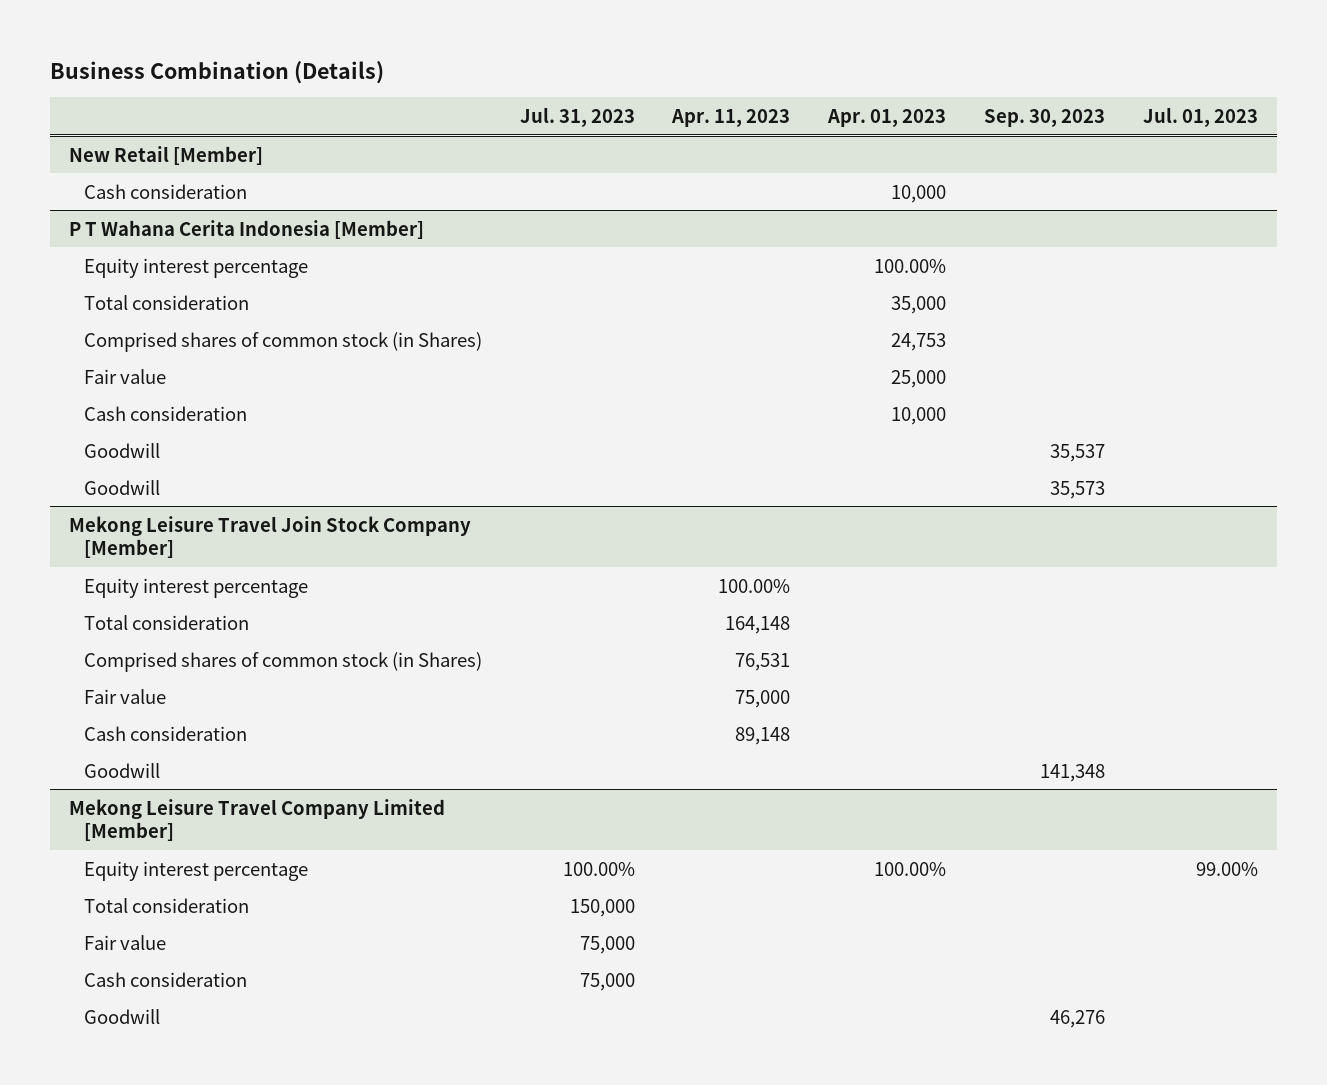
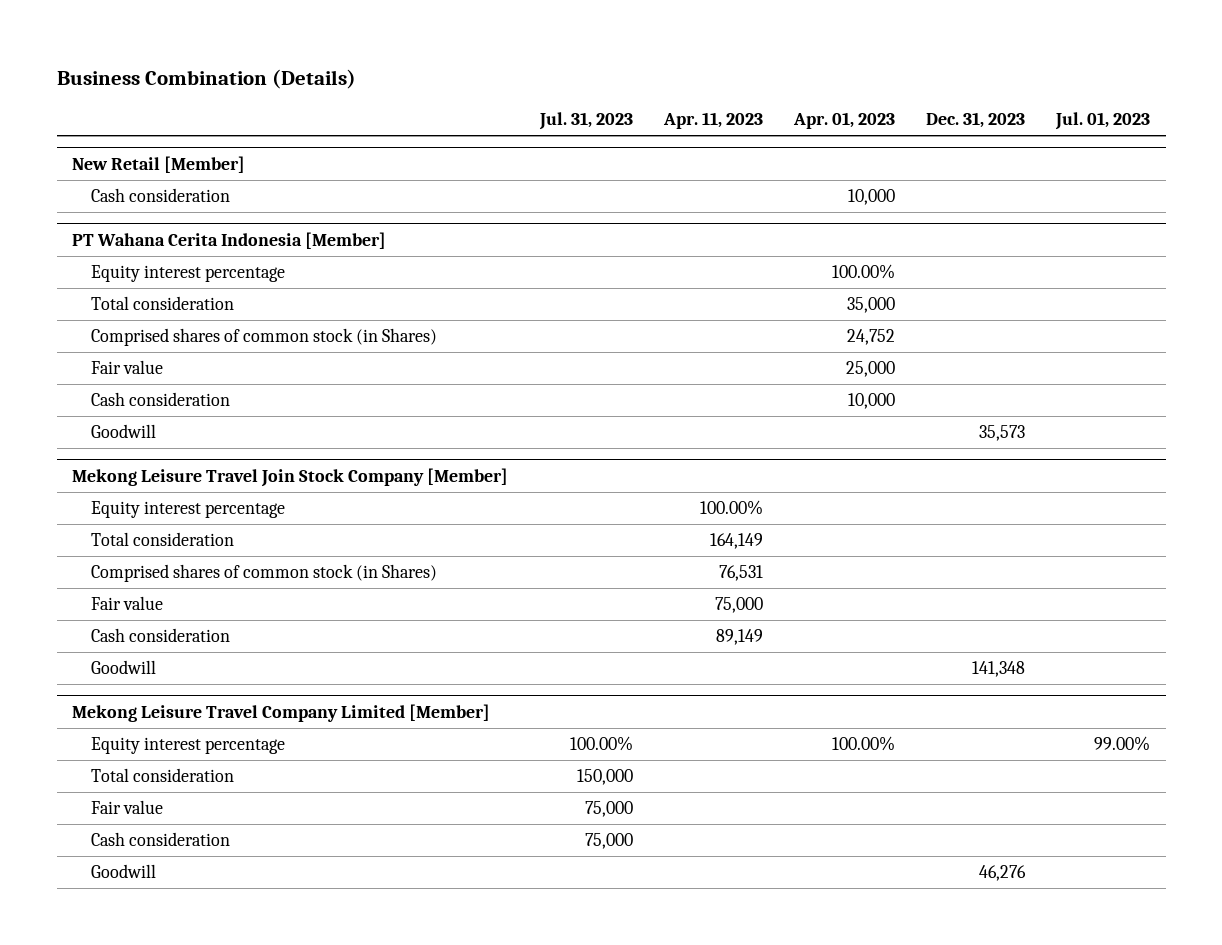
- | Jul. 31, 2023 | Apr. 11, 2023 | Apr. 01, 2023 | Sep. 30, 2023 | Jul. 01, 2023
+ | Jul. 31, 2023 | Apr. 11, 2023 | Apr. 01, 2023 | Dec. 31, 2023 | Jul. 01, 2023
- P T Wahana Cerita Indonesia [Member]
+ PT Wahana Cerita Indonesia [Member]
- Comprised shares of common stock (in Shares) | | | 24,753 | |
+ Comprised shares of common stock (in Shares) | | | 24,752 | |
- Goodwill | | | | 35,573 |
@ Mekong Leisure Travel Join Stock Company [Member]
- Total consideration | | 164,148 | | |
+ Total consideration | | 164,149 | | |
- Cash consideration | | 89,148 | | |
+ Cash consideration | | 89,149 | | |

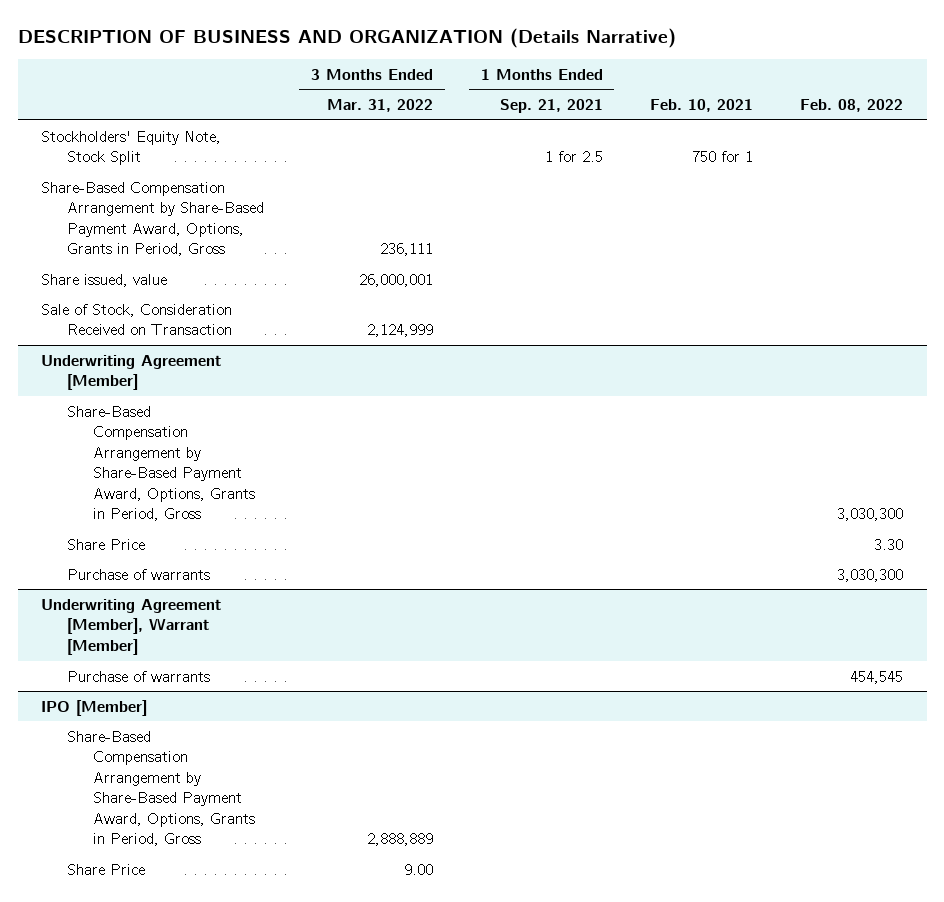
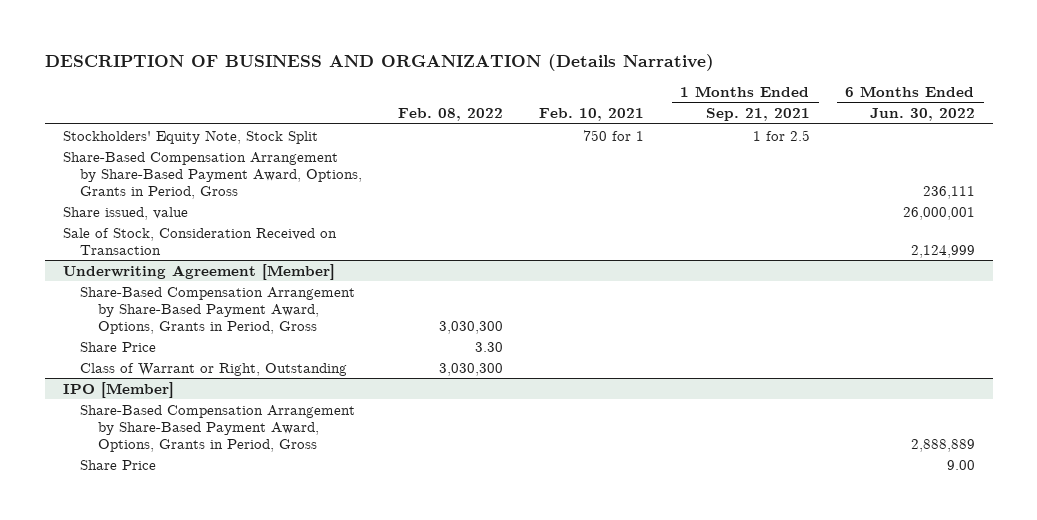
- | 3 Months Ended Mar. 31, 2022 | 1 Months Ended Sep. 21, 2021 | Feb. 10, 2021 | Feb. 08, 2022
+ | Feb. 08, 2022 | Feb. 10, 2021 | 1 Months Ended Sep. 21, 2021 | 6 Months Ended Jun. 30, 2022
@ Underwriting Agreement [Member]
- Purchase of warrants | | | | 3,030,300
- Underwriting Agreement [Member], Warrant [Member]
- Purchase of warrants | | | | 454,545
@ Underwriting Agreement [Member]
+ Class of Warrant or Right, Outstanding | 3,030,300 | | |

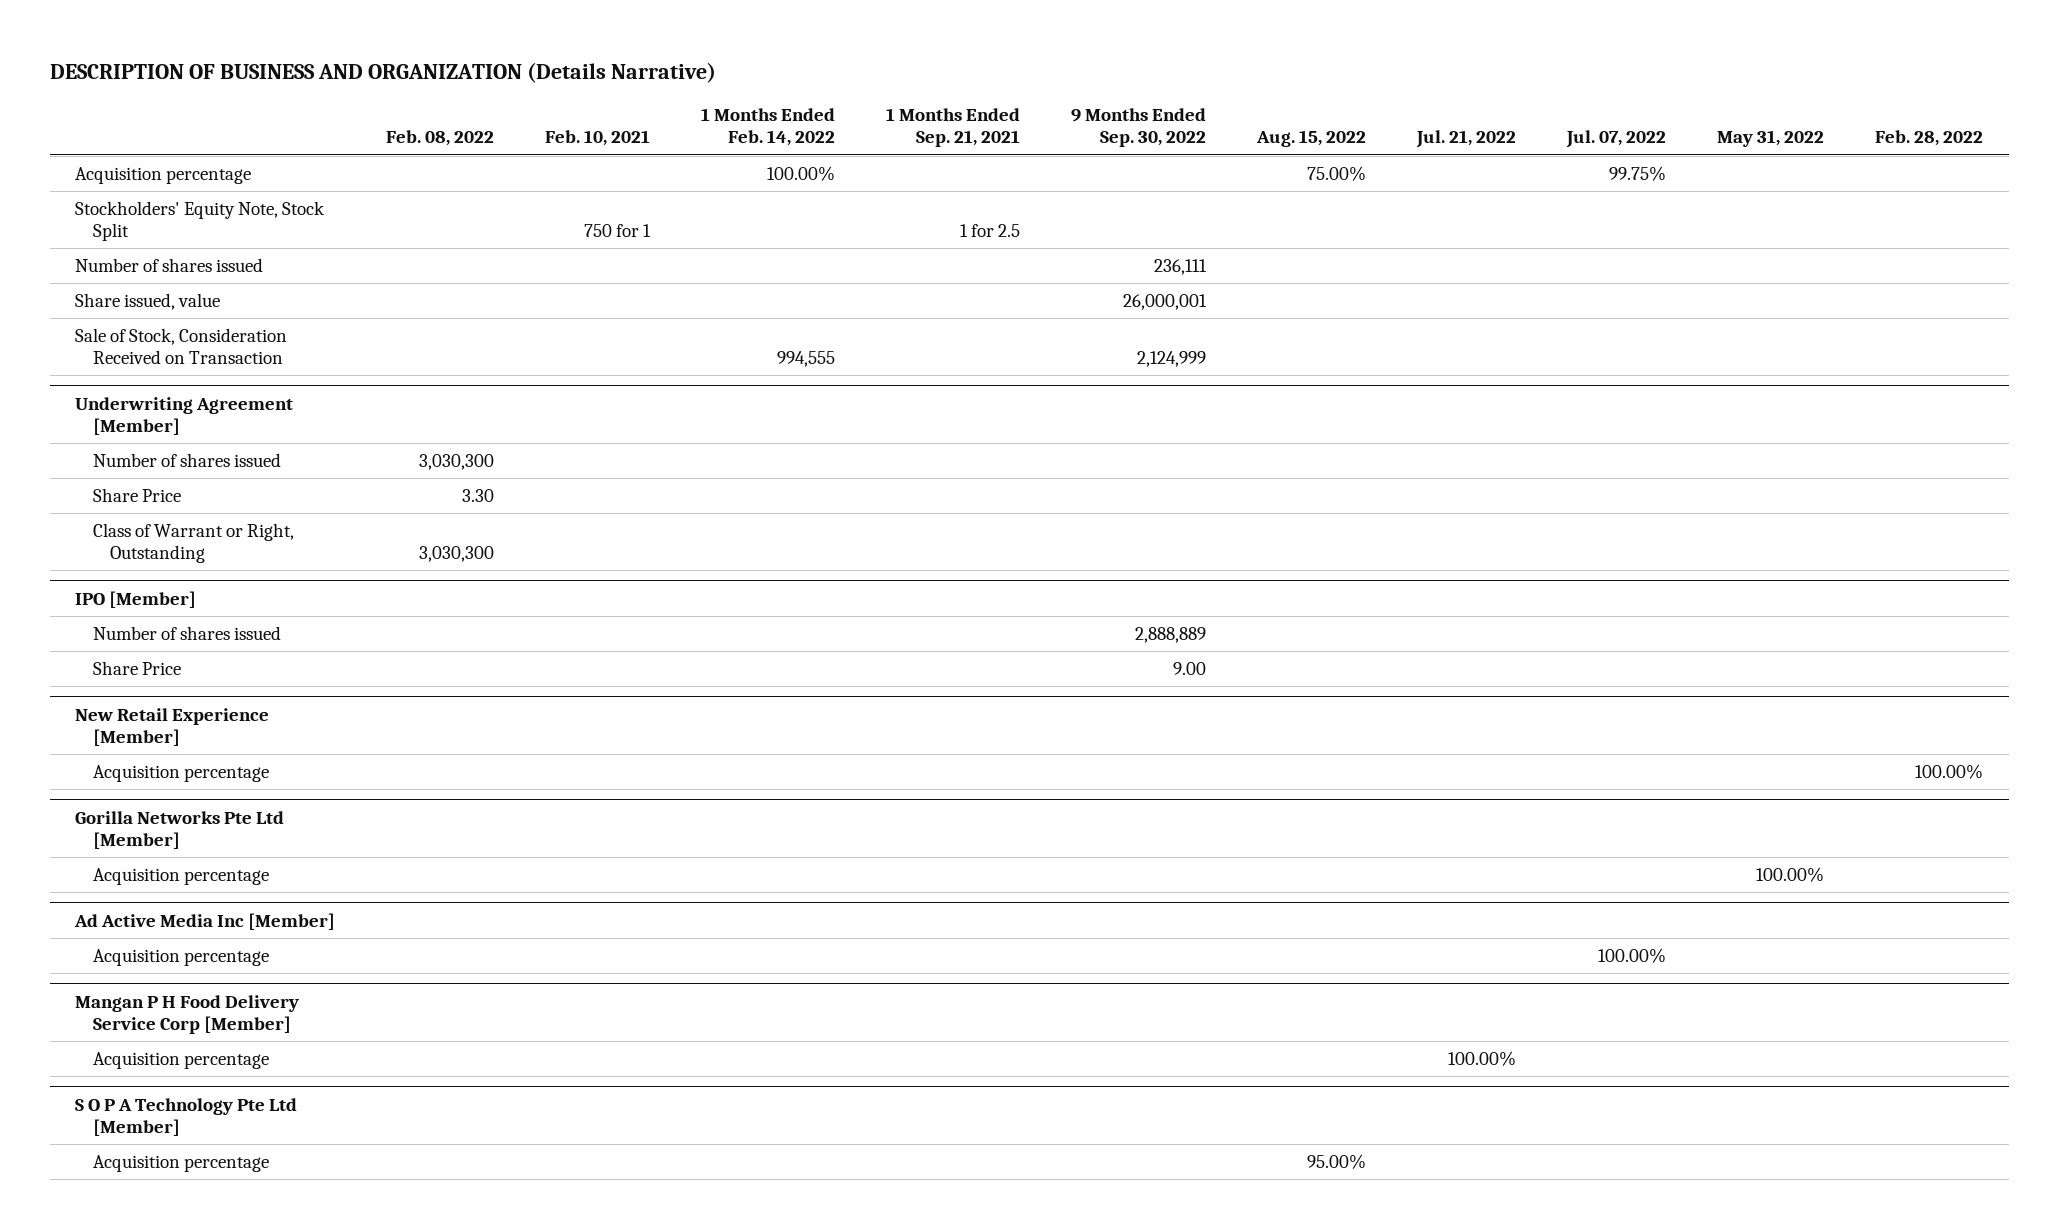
- | Feb. 08, 2022 | Feb. 10, 2021 | 1 Months Ended Sep. 21, 2021 | 6 Months Ended Jun. 30, 2022
+ | Feb. 08, 2022 | Feb. 10, 2021 | 1 Months Ended Feb. 14, 2022 | 1 Months Ended Sep. 21, 2021 | 9 Months Ended Sep. 30, 2022 | Aug. 15, 2022 | Jul. 21, 2022 | Jul. 07, 2022 | May 31, 2022 | Feb. 28, 2022
+ Acquisition percentage | | | 100.00% | | | 75.00% | | 99.75% | |
- Share-Based Compensation Arrangement by Share-Based Payment Award, Options, Grants in Period, Gross | | | | 236,111
+ Number of shares issued | | | | | 236,111 | | | | |
@ Underwriting Agreement [Member]
- Share-Based Compensation Arrangement by Share-Based Payment Award, Options, Grants in Period, Gross | 3,030,300 | | |
+ Number of shares issued | 3,030,300 | | | | | | | | |
@ IPO [Member]
- Share-Based Compensation Arrangement by Share-Based Payment Award, Options, Grants in Period, Gross | | | | 2,888,889
+ Number of shares issued | | | | | 2,888,889 | | | | |
+ New Retail Experience [Member]
+ Acquisition percentage | | | | | | | | | | 100.00%
+ Gorilla Networks Pte Ltd [Member]
+ Acquisition percentage | | | | | | | | | 100.00% |
+ Ad Active Media Inc [Member]
+ Acquisition percentage | | | | | | | | 100.00% | |
+ Mangan P H Food Delivery Service Corp [Member]
+ Acquisition percentage | | | | | | | 100.00% | | |
+ S O P A Technology Pte Ltd [Member]
+ Acquisition percentage | | | | | | 95.00% | | | |

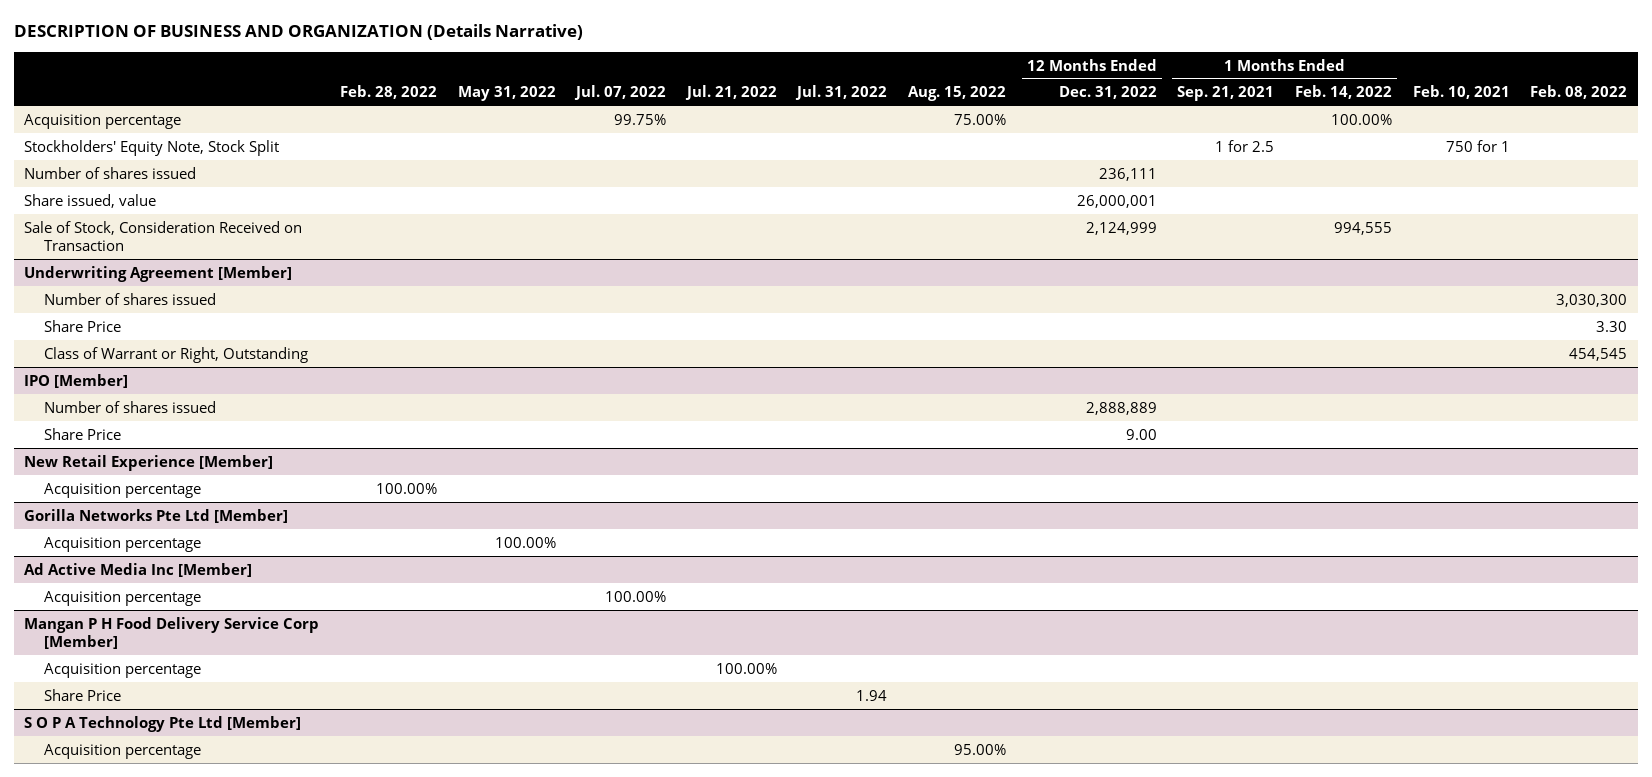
- | Feb. 08, 2022 | Feb. 10, 2021 | 1 Months Ended Feb. 14, 2022 | 1 Months Ended Sep. 21, 2021 | 9 Months Ended Sep. 30, 2022 | Aug. 15, 2022 | Jul. 21, 2022 | Jul. 07, 2022 | May 31, 2022 | Feb. 28, 2022
+ | Feb. 28, 2022 | May 31, 2022 | Jul. 07, 2022 | Jul. 21, 2022 | Jul. 31, 2022 | Aug. 15, 2022 | 12 Months Ended Dec. 31, 2022 | 1 Months Ended Sep. 21, 2021 | 1 Months Ended Feb. 14, 2022 | Feb. 10, 2021 | Feb. 08, 2022
@ Underwriting Agreement [Member]
- Class of Warrant or Right, Outstanding | 3,030,300 | | | | | | | | |
+ Class of Warrant or Right, Outstanding | | | | | | | | | | | 454,545
@ Mangan P H Food Delivery Service Corp [Member]
+ Share Price | | | | | 1.94 | | | | | |

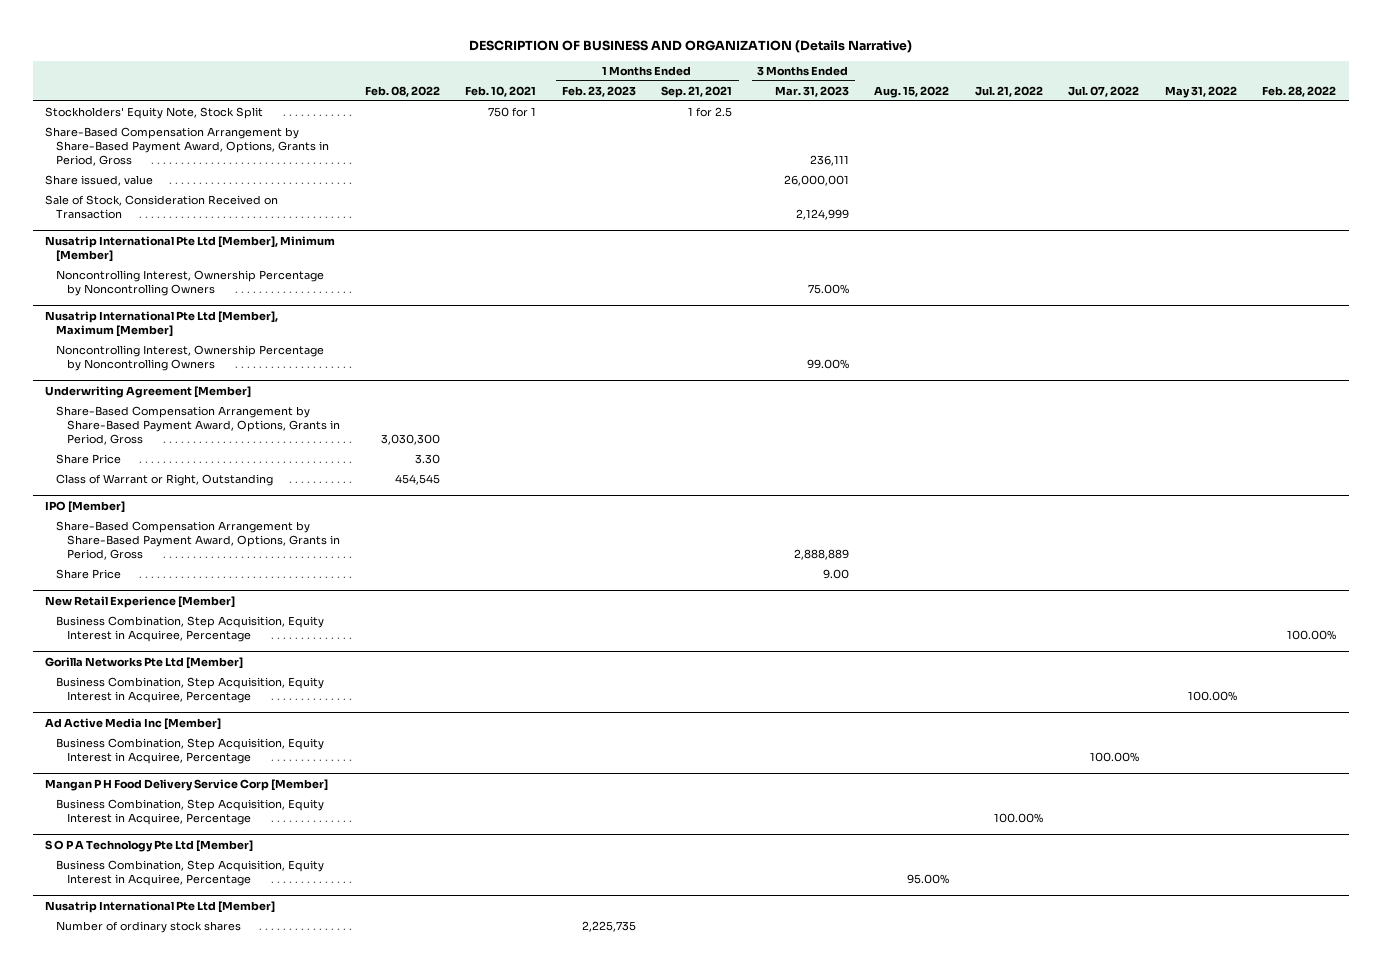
- | Feb. 28, 2022 | May 31, 2022 | Jul. 07, 2022 | Jul. 21, 2022 | Jul. 31, 2022 | Aug. 15, 2022 | 12 Months Ended Dec. 31, 2022 | 1 Months Ended Sep. 21, 2021 | 1 Months Ended Feb. 14, 2022 | Feb. 10, 2021 | Feb. 08, 2022
+ | Feb. 08, 2022 | Feb. 10, 2021 | 1 Months Ended Feb. 23, 2023 | 1 Months Ended Sep. 21, 2021 | 3 Months Ended Mar. 31, 2023 | Aug. 15, 2022 | Jul. 21, 2022 | Jul. 07, 2022 | May 31, 2022 | Feb. 28, 2022
- Acquisition percentage | | | 99.75% | | | 75.00% | | | 100.00% | |
- Number of shares issued | | | | | | | 236,111 | | | |
+ Share-Based Compensation Arrangement by Share-Based Payment Award, Options, Grants in Period, Gross | | | | | 236,111 | | | | |
+ Nusatrip International Pte Ltd [Member], Minimum [Member]
+ Noncontrolling Interest, Ownership Percentage by Noncontrolling Owners | | | | | 75.00% | | | | |
+ Nusatrip International Pte Ltd [Member], Maximum [Member]
+ Noncontrolling Interest, Ownership Percentage by Noncontrolling Owners | | | | | 99.00% | | | | |
@ Underwriting Agreement [Member]
- Number of shares issued | | | | | | | | | | | 3,030,300
+ Share-Based Compensation Arrangement by Share-Based Payment Award, Options, Grants in Period, Gross | 3,030,300 | | | | | | | | |
@ IPO [Member]
- Number of shares issued | | | | | | | 2,888,889 | | | |
+ Share-Based Compensation Arrangement by Share-Based Payment Award, Options, Grants in Period, Gross | | | | | 2,888,889 | | | | |
@ New Retail Experience [Member]
- Acquisition percentage | 100.00% | | | | | | | | | |
+ Business Combination, Step Acquisition, Equity Interest in Acquiree, Percentage | | | | | | | | | | 100.00%
@ Gorilla Networks Pte Ltd [Member]
- Acquisition percentage | | 100.00% | | | | | | | | |
+ Business Combination, Step Acquisition, Equity Interest in Acquiree, Percentage | | | | | | | | | 100.00% |
@ Ad Active Media Inc [Member]
- Acquisition percentage | | | 100.00% | | | | | | | |
+ Business Combination, Step Acquisition, Equity Interest in Acquiree, Percentage | | | | | | | | 100.00% | |
@ Mangan P H Food Delivery Service Corp [Member]
- Acquisition percentage | | | | 100.00% | | | | | | |
- Share Price | | | | | 1.94 | | | | | |
+ Business Combination, Step Acquisition, Equity Interest in Acquiree, Percentage | | | | | | | 100.00% | | |
@ S O P A Technology Pte Ltd [Member]
- Acquisition percentage | | | | | | 95.00% | | | | |
+ Business Combination, Step Acquisition, Equity Interest in Acquiree, Percentage | | | | | | 95.00% | | | |
+ Nusatrip International Pte Ltd [Member]
+ Number of ordinary stock shares | | | 2,225,735 | | | | | | |

